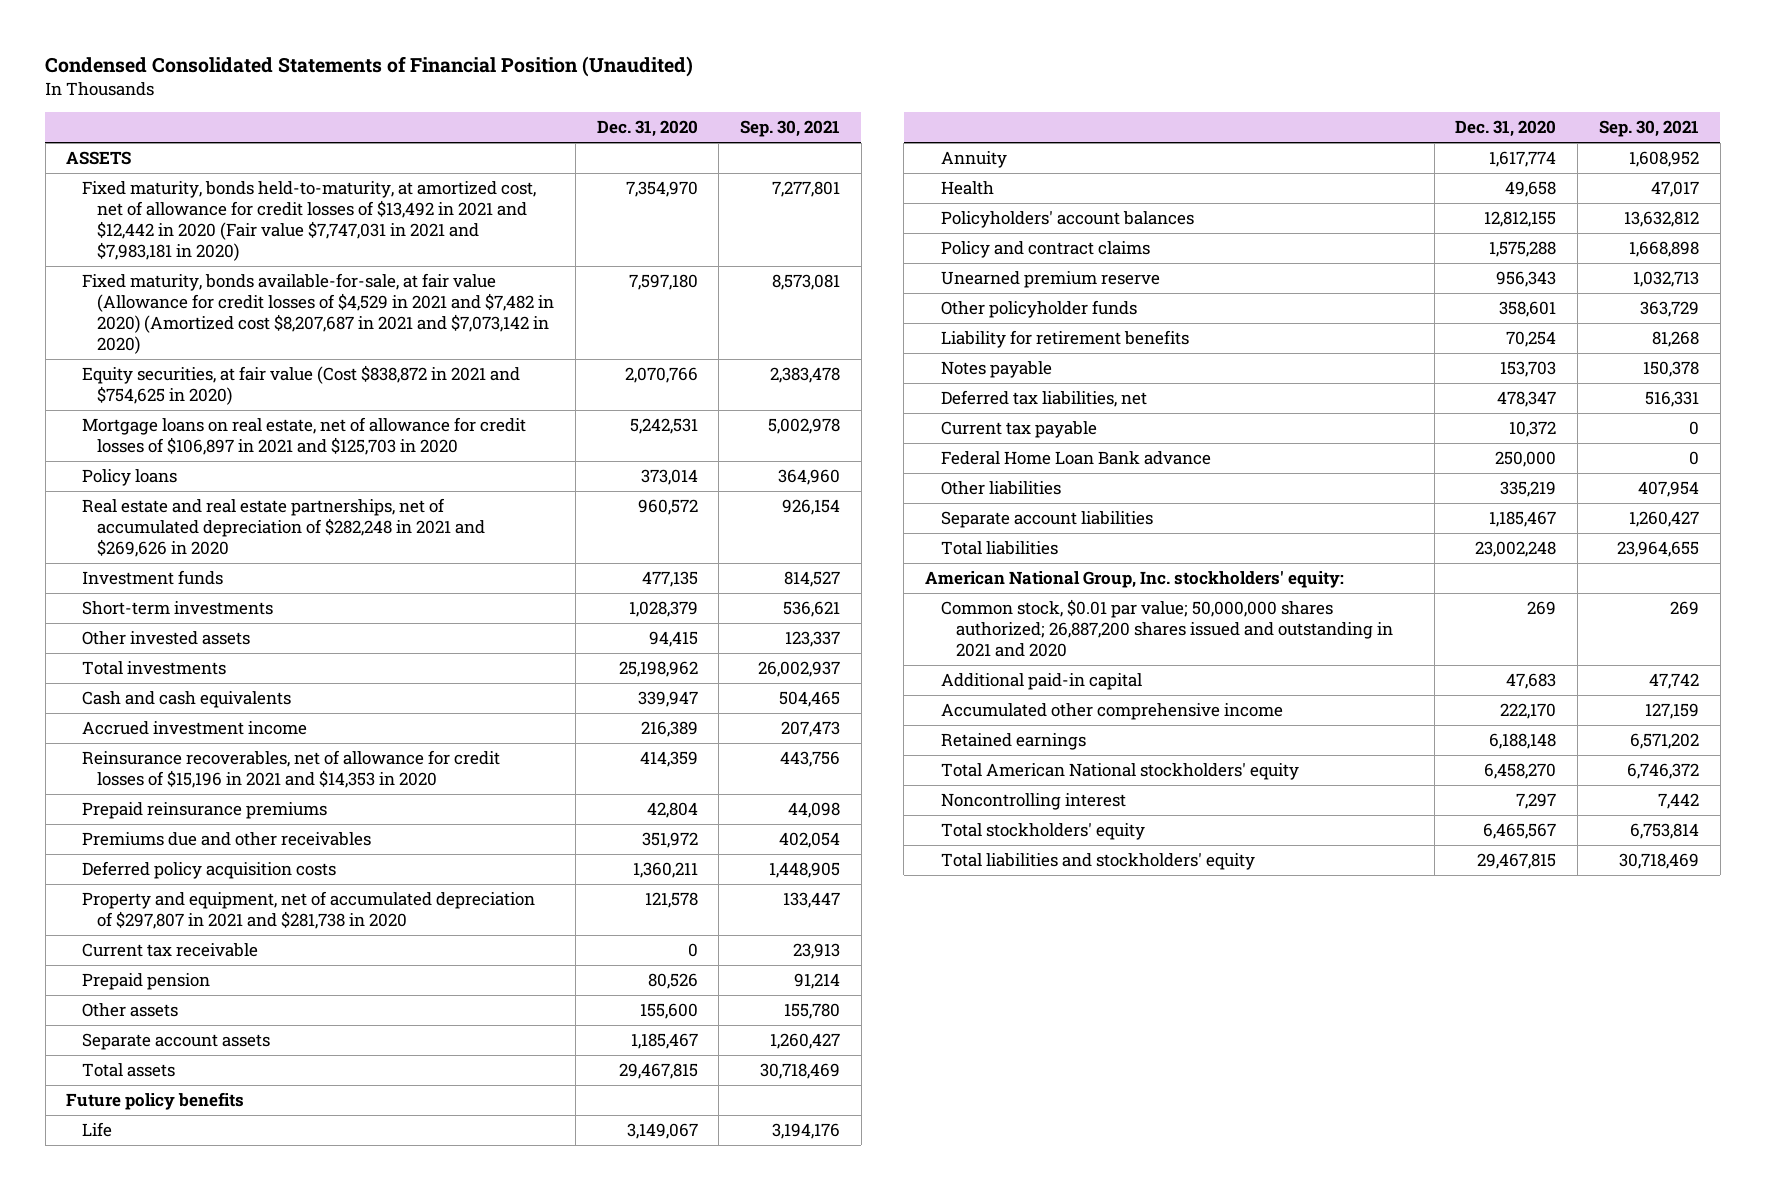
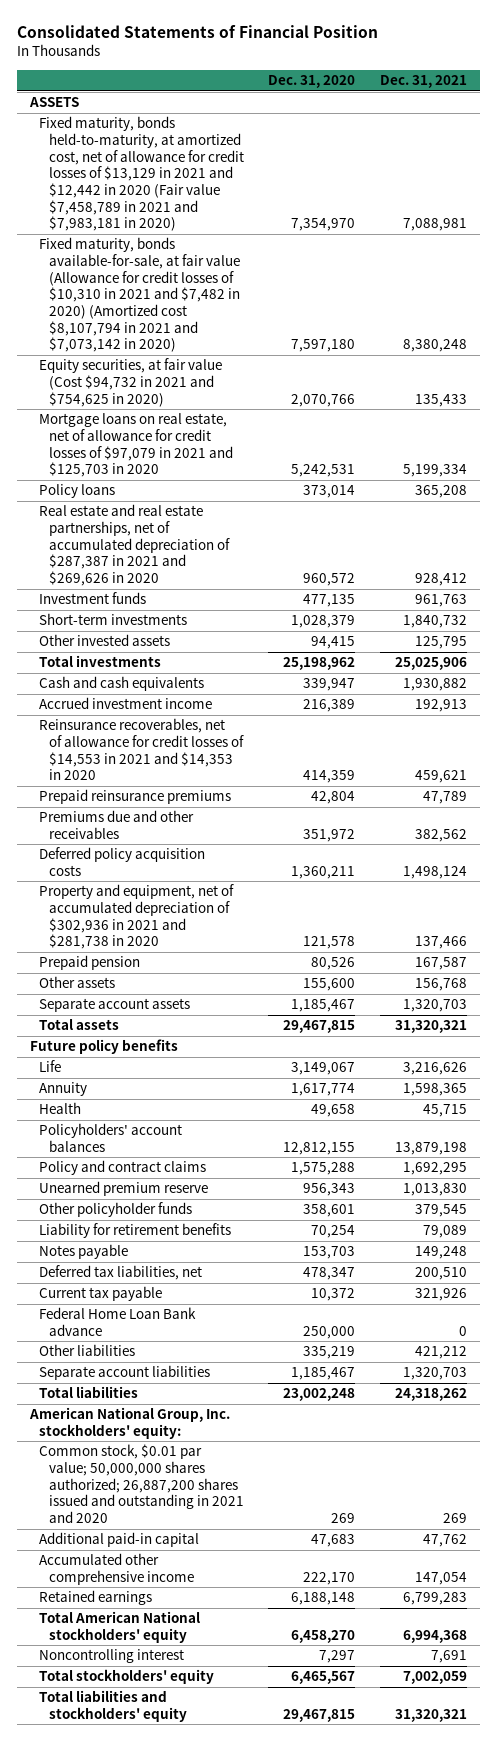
- Condensed Consolidated Statements of Financial Position (Unaudited)
+ Consolidated Statements of Financial Position
- | Dec. 31, 2020 | Sep. 30, 2021
+ | Dec. 31, 2020 | Dec. 31, 2021
- Fixed maturity, bonds held-to-maturity, at amortized cost, net of allowance for credit losses of $13,492 in 2021 and $12,442 in 2020 (Fair value $7,747,031 in 2021 and $7,983,181 in 2020) | 7,354,970 | 7,277,801
- Fixed maturity, bonds available-for-sale, at fair value (Allowance for credit losses of $4,529 in 2021 and $7,482 in 2020) (Amortized cost $8,207,687 in 2021 and $7,073,142 in 2020) | 7,597,180 | 8,573,081
- Equity securities, at fair value (Cost $838,872 in 2021 and $754,625 in 2020) | 2,070,766 | 2,383,478
- Mortgage loans on real estate, net of allowance for credit losses of $106,897 in 2021 and $125,703 in 2020 | 5,242,531 | 5,002,978
+ Fixed maturity, bonds held-to-maturity, at amortized cost, net of allowance for credit losses of $13,129 in 2021 and $12,442 in 2020 (Fair value $7,458,789 in 2021 and $7,983,181 in 2020) | 7,354,970 | 7,088,981
+ Fixed maturity, bonds available-for-sale, at fair value (Allowance for credit losses of $10,310 in 2021 and $7,482 in 2020) (Amortized cost $8,107,794 in 2021 and $7,073,142 in 2020) | 7,597,180 | 8,380,248
+ Equity securities, at fair value (Cost $94,732 in 2021 and $754,625 in 2020) | 2,070,766 | 135,433
+ Mortgage loans on real estate, net of allowance for credit losses of $97,079 in 2021 and $125,703 in 2020 | 5,242,531 | 5,199,334
- Real estate and real estate partnerships, net of accumulated depreciation of $282,248 in 2021 and $269,626 in 2020 | 960,572 | 926,154
+ Real estate and real estate partnerships, net of accumulated depreciation of $287,387 in 2021 and $269,626 in 2020 | 960,572 | 928,412
- Reinsurance recoverables, net of allowance for credit losses of $15,196 in 2021 and $14,353 in 2020 | 414,359 | 443,756
+ Reinsurance recoverables, net of allowance for credit losses of $14,553 in 2021 and $14,353 in 2020 | 414,359 | 459,621
- Property and equipment, net of accumulated depreciation of $297,807 in 2021 and $281,738 in 2020 | 121,578 | 133,447
- Current tax receivable | 0 | 23,913
+ Property and equipment, net of accumulated depreciation of $302,936 in 2021 and $281,738 in 2020 | 121,578 | 137,466

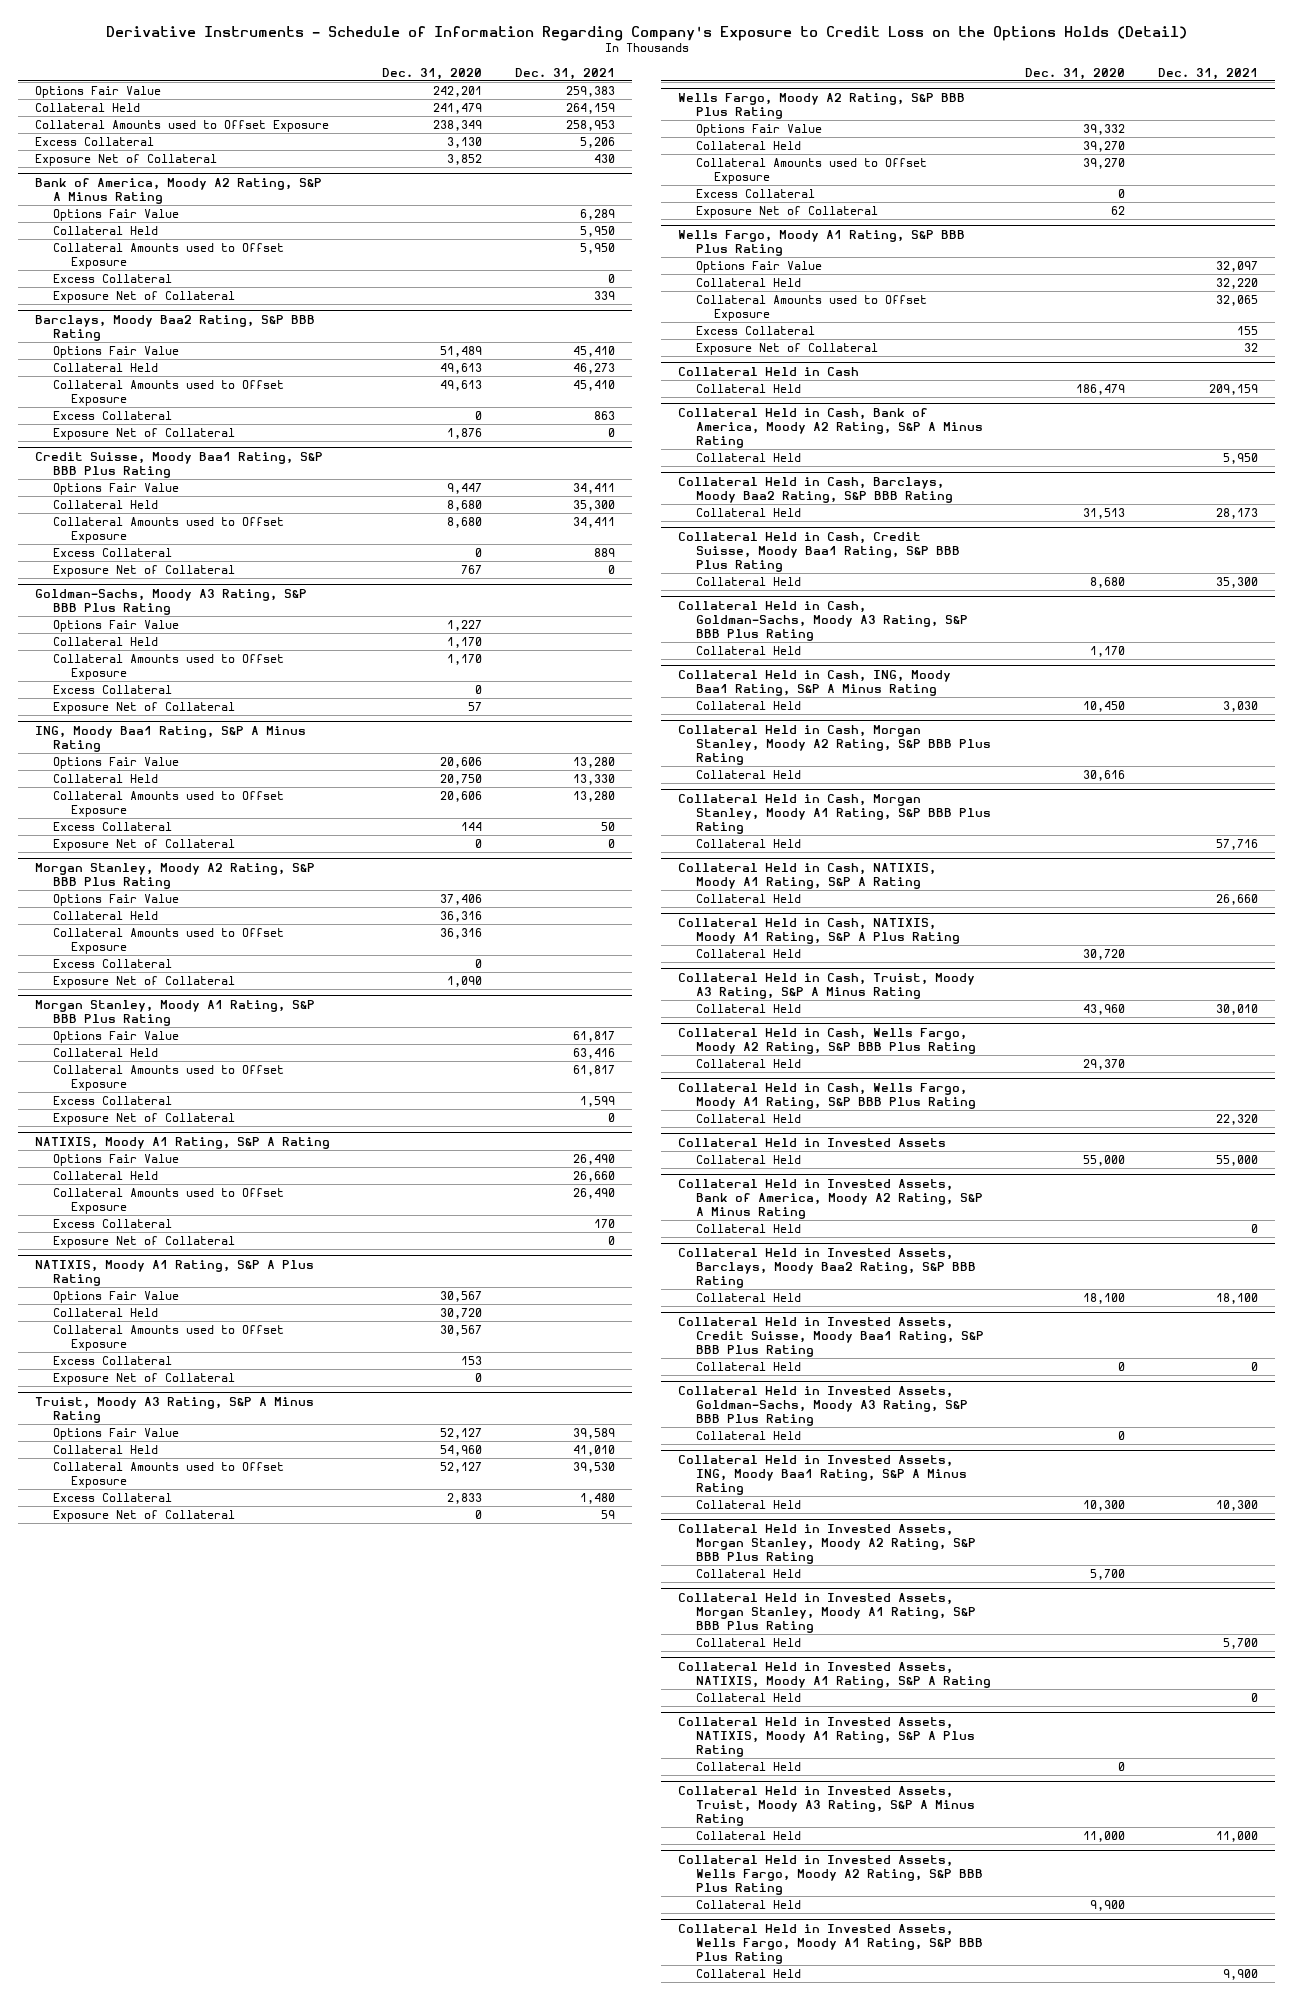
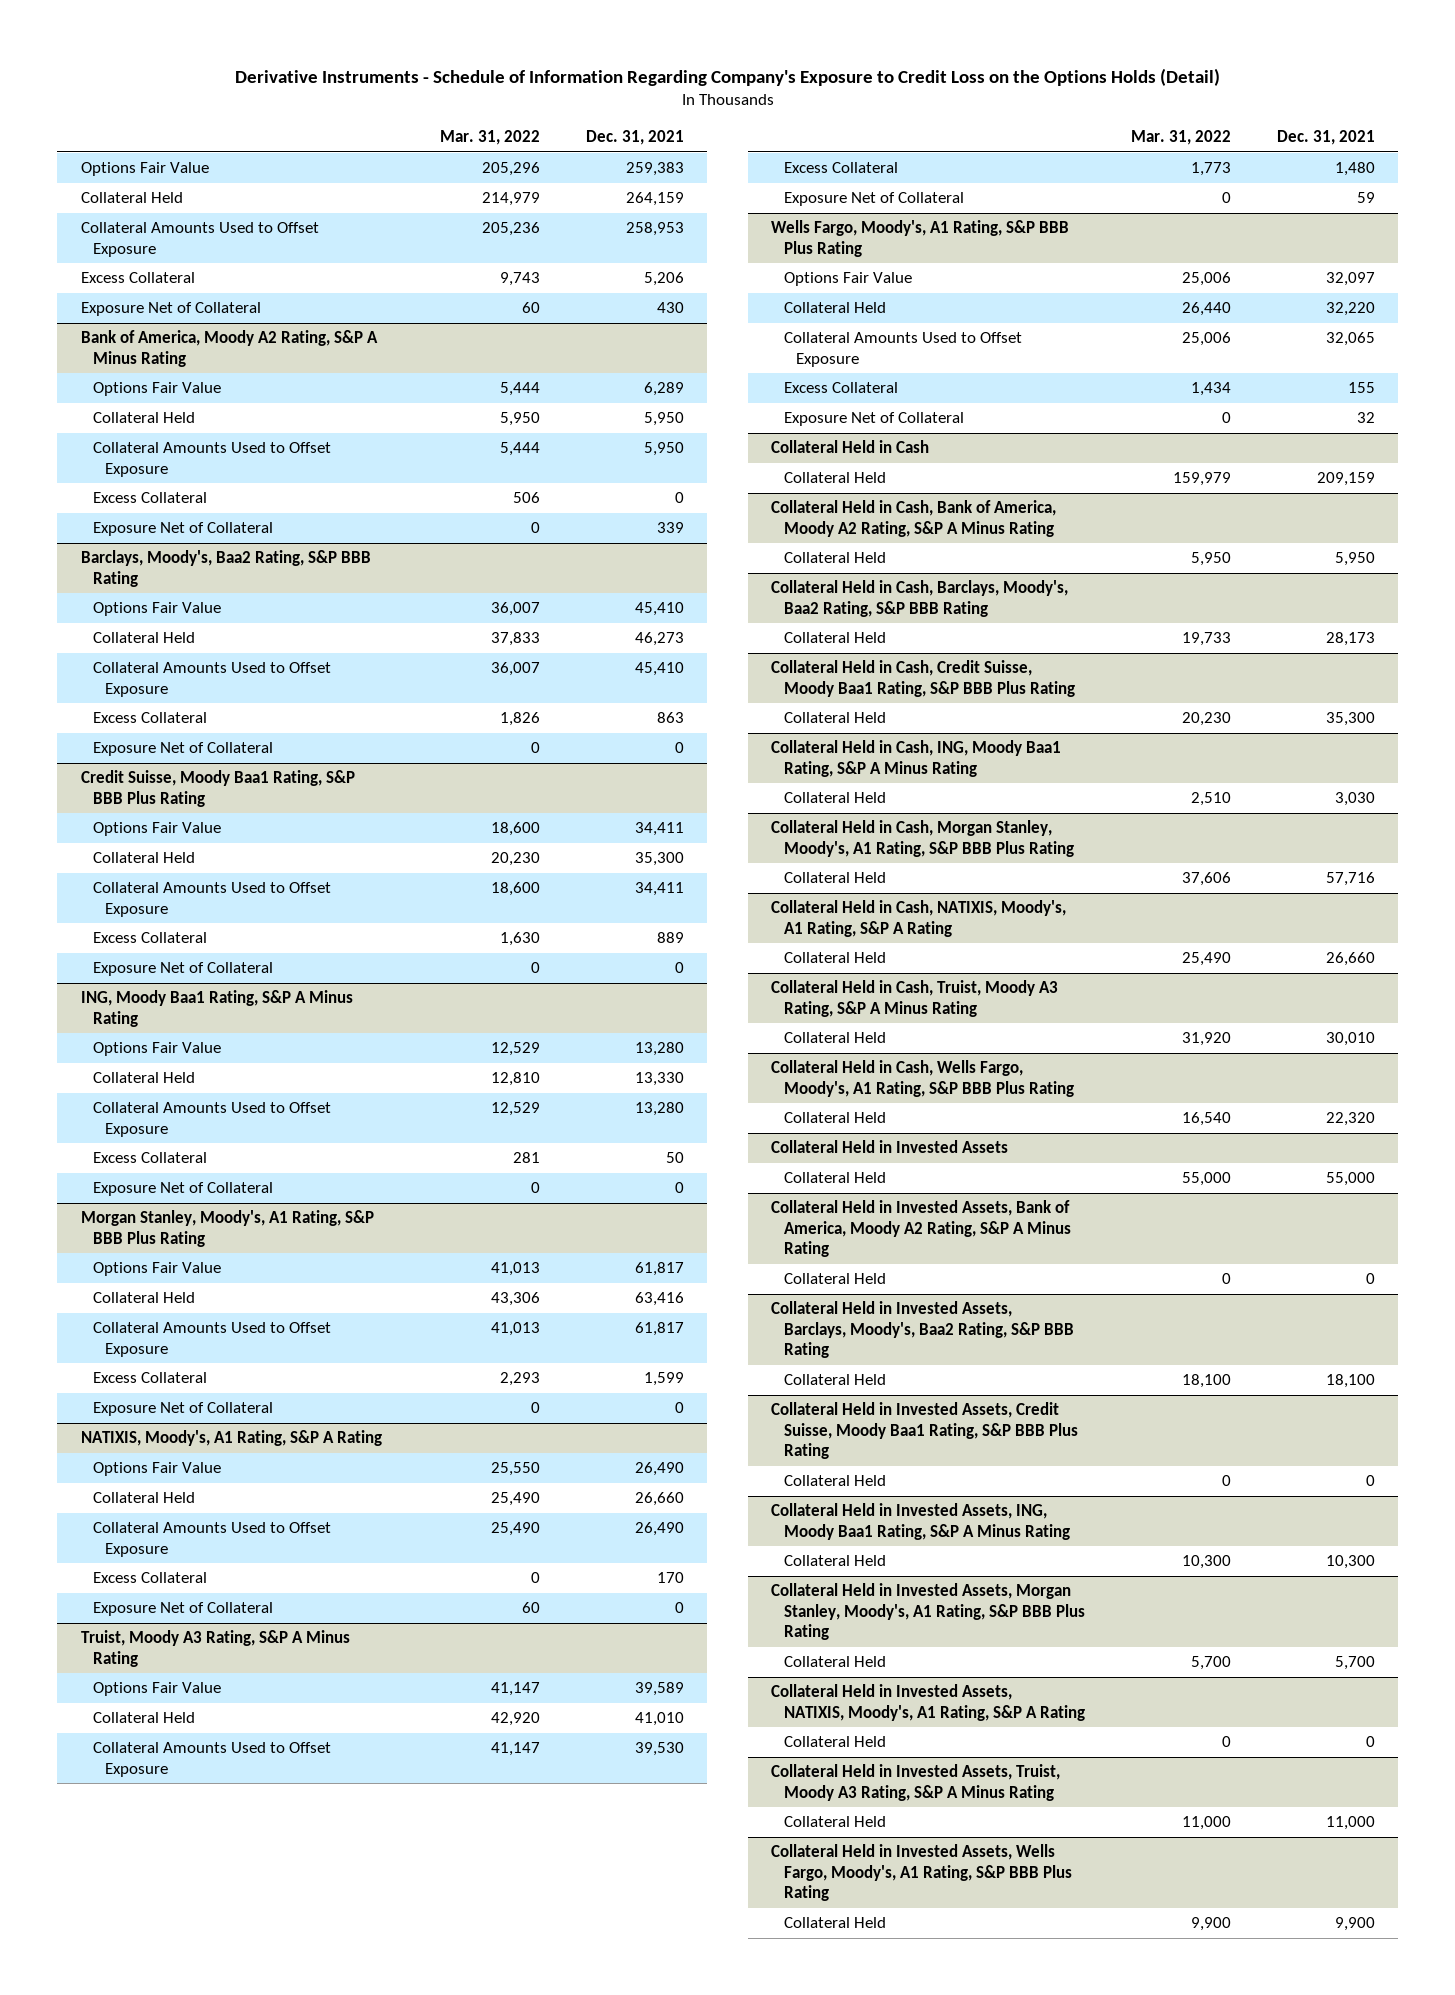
- | Dec. 31, 2020 | Dec. 31, 2021
+ | Mar. 31, 2022 | Dec. 31, 2021
- Collateral Amounts used to Offset Exposure | 238,349 | 258,953
+ Collateral Amounts Used to Offset Exposure | 205,236 | 258,953
@ Bank of America, Moody A2 Rating, S&P A Minus Rating
- Collateral Amounts used to Offset Exposure | | 5,950
+ Collateral Amounts Used to Offset Exposure | 5,444 | 5,950
- Barclays, Moody Baa2 Rating, S&P BBB Rating
+ Barclays, Moody's, Baa2 Rating, S&P BBB Rating
- Collateral Amounts used to Offset Exposure | 49,613 | 45,410
+ Collateral Amounts Used to Offset Exposure | 36,007 | 45,410
@ Credit Suisse, Moody Baa1 Rating, S&P BBB Plus Rating
- Collateral Amounts used to Offset Exposure | 8,680 | 34,411
+ Collateral Amounts Used to Offset Exposure | 18,600 | 34,411
- Goldman-Sachs, Moody A3 Rating, S&P BBB Plus Rating
- Options Fair Value | 1,227 |
- Collateral Held | 1,170 |
- Collateral Amounts used to Offset Exposure | 1,170 |
- Excess Collateral | 0 |
- Exposure Net of Collateral | 57 |
@ ING, Moody Baa1 Rating, S&P A Minus Rating
- Collateral Amounts used to Offset Exposure | 20,606 | 13,280
+ Collateral Amounts Used to Offset Exposure | 12,529 | 13,280
- Morgan Stanley, Moody A2 Rating, S&P BBB Plus Rating
- Options Fair Value | 37,406 |
- Collateral Held | 36,316 |
- Collateral Amounts used to Offset Exposure | 36,316 |
- Excess Collateral | 0 |
- Exposure Net of Collateral | 1,090 |
- Morgan Stanley, Moody A1 Rating, S&P BBB Plus Rating
+ Morgan Stanley, Moody's, A1 Rating, S&P BBB Plus Rating
- Collateral Amounts used to Offset Exposure | | 61,817
+ Collateral Amounts Used to Offset Exposure | 41,013 | 61,817
- NATIXIS, Moody A1 Rating, S&P A Rating
+ NATIXIS, Moody's, A1 Rating, S&P A Rating
- Collateral Amounts used to Offset Exposure | | 26,490
+ Collateral Amounts Used to Offset Exposure | 25,490 | 26,490
- NATIXIS, Moody A1 Rating, S&P A Plus Rating
- Options Fair Value | 30,567 |
- Collateral Held | 30,720 |
- Collateral Amounts used to Offset Exposure | 30,567 |
- Excess Collateral | 153 |
- Exposure Net of Collateral | 0 |
@ Truist, Moody A3 Rating, S&P A Minus Rating
- Collateral Amounts used to Offset Exposure | 52,127 | 39,530
+ Collateral Amounts Used to Offset Exposure | 41,147 | 39,530
- Wells Fargo, Moody A2 Rating, S&P BBB Plus Rating
- Options Fair Value | 39,332 |
- Collateral Held | 39,270 |
- Collateral Amounts used to Offset Exposure | 39,270 |
- Excess Collateral | 0 |
- Exposure Net of Collateral | 62 |
- Wells Fargo, Moody A1 Rating, S&P BBB Plus Rating
+ Wells Fargo, Moody's, A1 Rating, S&P BBB Plus Rating
- Collateral Amounts used to Offset Exposure | | 32,065
+ Collateral Amounts Used to Offset Exposure | 25,006 | 32,065
- Collateral Held in Cash, Barclays, Moody Baa2 Rating, S&P BBB Rating
+ Collateral Held in Cash, Barclays, Moody's, Baa2 Rating, S&P BBB Rating
- Collateral Held in Cash, Goldman-Sachs, Moody A3 Rating, S&P BBB Plus Rating
- Collateral Held | 1,170 |
- Collateral Held in Cash, Morgan Stanley, Moody A2 Rating, S&P BBB Plus Rating
- Collateral Held | 30,616 |
- Collateral Held in Cash, Morgan Stanley, Moody A1 Rating, S&P BBB Plus Rating
+ Collateral Held in Cash, Morgan Stanley, Moody's, A1 Rating, S&P BBB Plus Rating
- Collateral Held in Cash, NATIXIS, Moody A1 Rating, S&P A Rating
+ Collateral Held in Cash, NATIXIS, Moody's, A1 Rating, S&P A Rating
- Collateral Held in Cash, NATIXIS, Moody A1 Rating, S&P A Plus Rating
- Collateral Held | 30,720 |
- Collateral Held in Cash, Wells Fargo, Moody A2 Rating, S&P BBB Plus Rating
- Collateral Held | 29,370 |
- Collateral Held in Cash, Wells Fargo, Moody A1 Rating, S&P BBB Plus Rating
+ Collateral Held in Cash, Wells Fargo, Moody's, A1 Rating, S&P BBB Plus Rating
- Collateral Held in Invested Assets, Barclays, Moody Baa2 Rating, S&P BBB Rating
+ Collateral Held in Invested Assets, Barclays, Moody's, Baa2 Rating, S&P BBB Rating
- Collateral Held in Invested Assets, Goldman-Sachs, Moody A3 Rating, S&P BBB Plus Rating
- Collateral Held | 0 |
- Collateral Held in Invested Assets, Morgan Stanley, Moody A2 Rating, S&P BBB Plus Rating
- Collateral Held | 5,700 |
- Collateral Held in Invested Assets, Morgan Stanley, Moody A1 Rating, S&P BBB Plus Rating
+ Collateral Held in Invested Assets, Morgan Stanley, Moody's, A1 Rating, S&P BBB Plus Rating
- Collateral Held in Invested Assets, NATIXIS, Moody A1 Rating, S&P A Rating
+ Collateral Held in Invested Assets, NATIXIS, Moody's, A1 Rating, S&P A Rating
- Collateral Held in Invested Assets, NATIXIS, Moody A1 Rating, S&P A Plus Rating
- Collateral Held | 0 |
- Collateral Held in Invested Assets, Wells Fargo, Moody A2 Rating, S&P BBB Plus Rating
- Collateral Held | 9,900 |
- Collateral Held in Invested Assets, Wells Fargo, Moody A1 Rating, S&P BBB Plus Rating
+ Collateral Held in Invested Assets, Wells Fargo, Moody's, A1 Rating, S&P BBB Plus Rating

